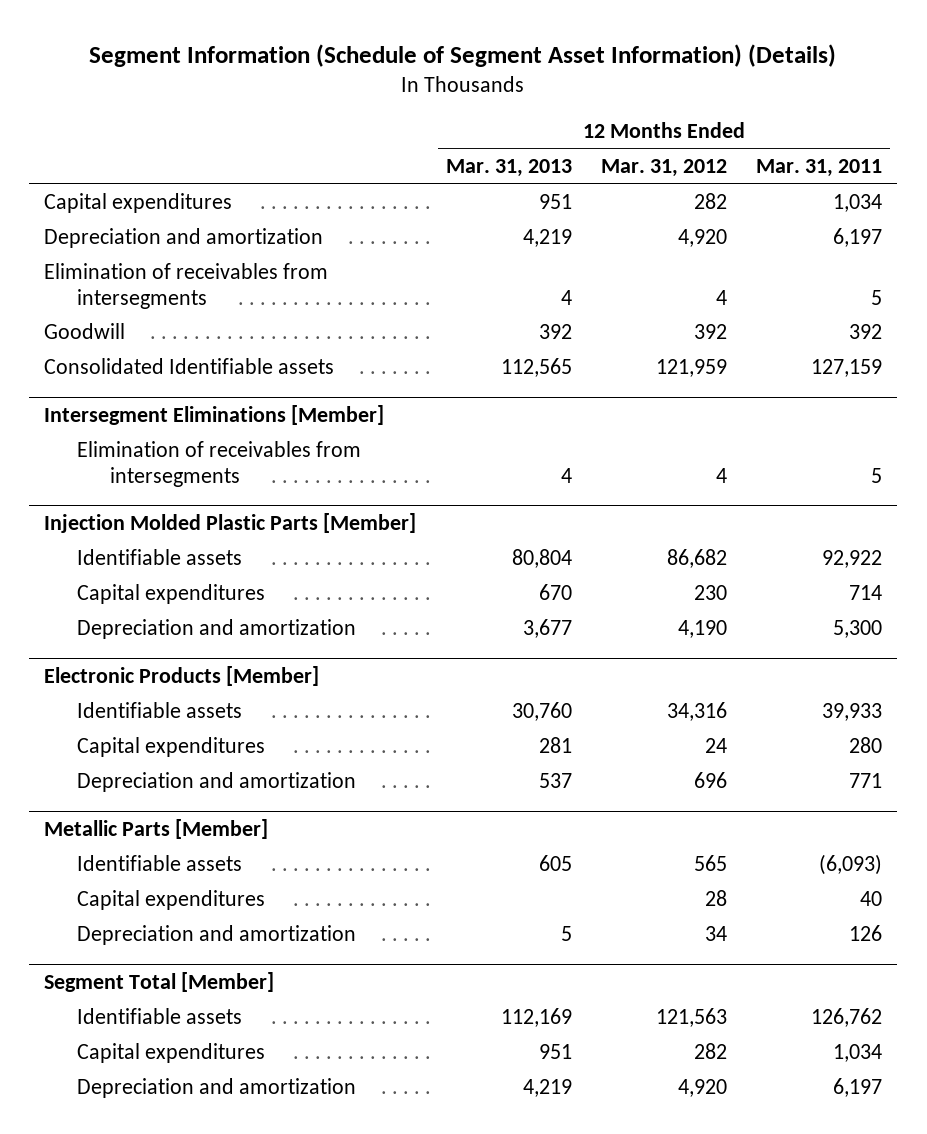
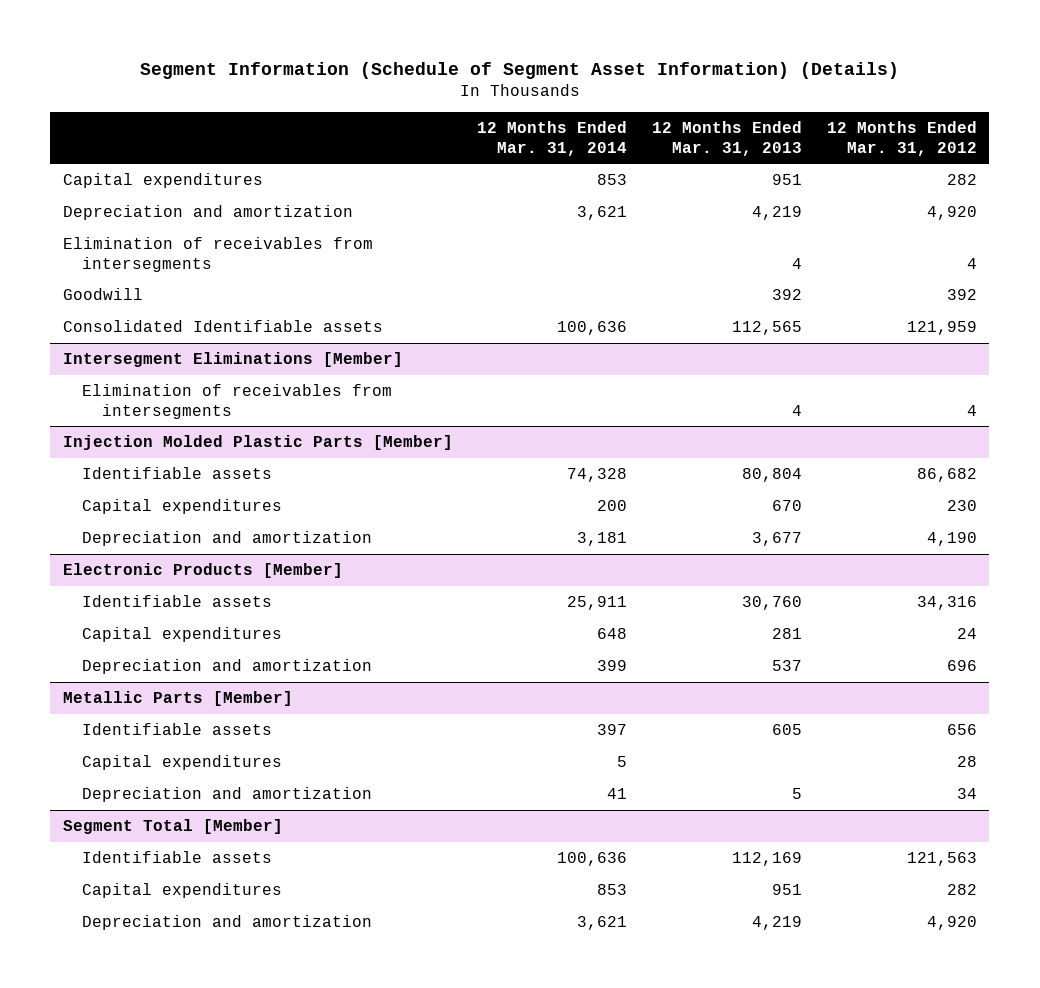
- | 12 Months Ended Mar. 31, 2013 | 12 Months Ended Mar. 31, 2012 | 12 Months Ended Mar. 31, 2011
+ | 12 Months Ended Mar. 31, 2014 | 12 Months Ended Mar. 31, 2013 | 12 Months Ended Mar. 31, 2012
@ Metallic Parts [Member]
- Identifiable assets | 605 | 565 | (6,093)
+ Identifiable assets | 397 | 605 | 656

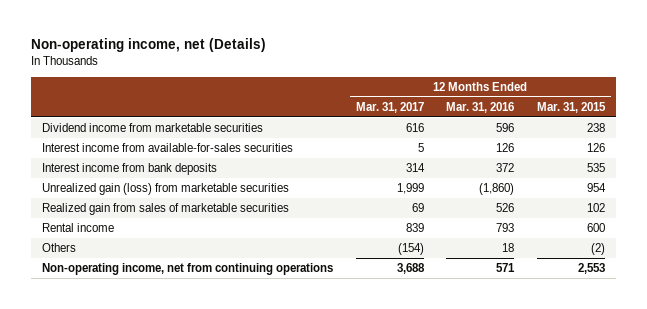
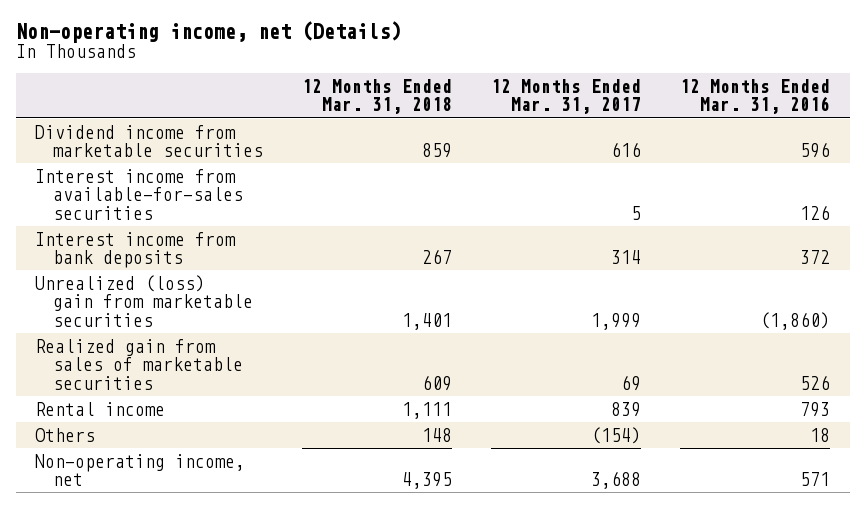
- | 12 Months Ended Mar. 31, 2017 | 12 Months Ended Mar. 31, 2016 | 12 Months Ended Mar. 31, 2015
+ | 12 Months Ended Mar. 31, 2018 | 12 Months Ended Mar. 31, 2017 | 12 Months Ended Mar. 31, 2016
- Unrealized gain (loss) from marketable securities | 1,999 | (1,860) | 954
+ Unrealized (loss) gain from marketable securities | 1,401 | 1,999 | (1,860)
- Non-operating income, net from continuing operations | 3,688 | 571 | 2,553
+ Non-operating income, net | 4,395 | 3,688 | 571

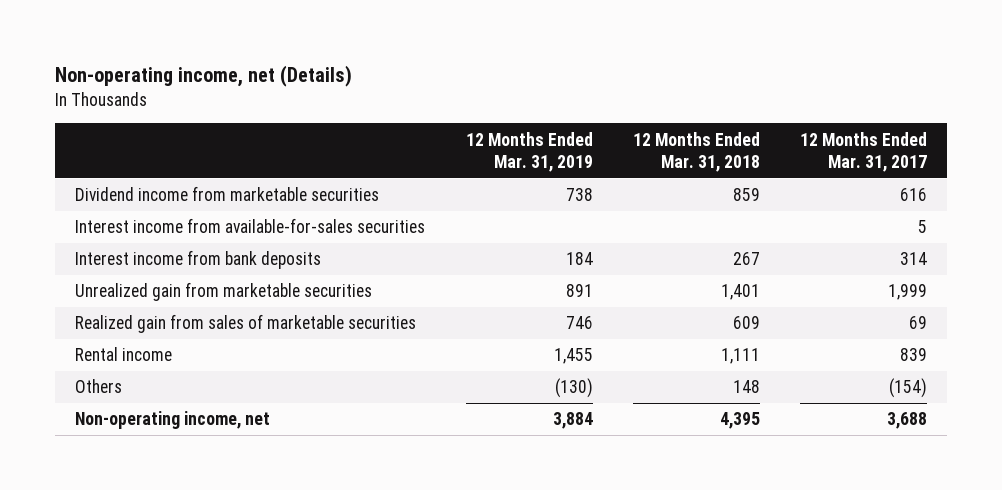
- | 12 Months Ended Mar. 31, 2018 | 12 Months Ended Mar. 31, 2017 | 12 Months Ended Mar. 31, 2016
+ | 12 Months Ended Mar. 31, 2019 | 12 Months Ended Mar. 31, 2018 | 12 Months Ended Mar. 31, 2017
- Unrealized (loss) gain from marketable securities | 1,401 | 1,999 | (1,860)
+ Unrealized gain from marketable securities | 891 | 1,401 | 1,999

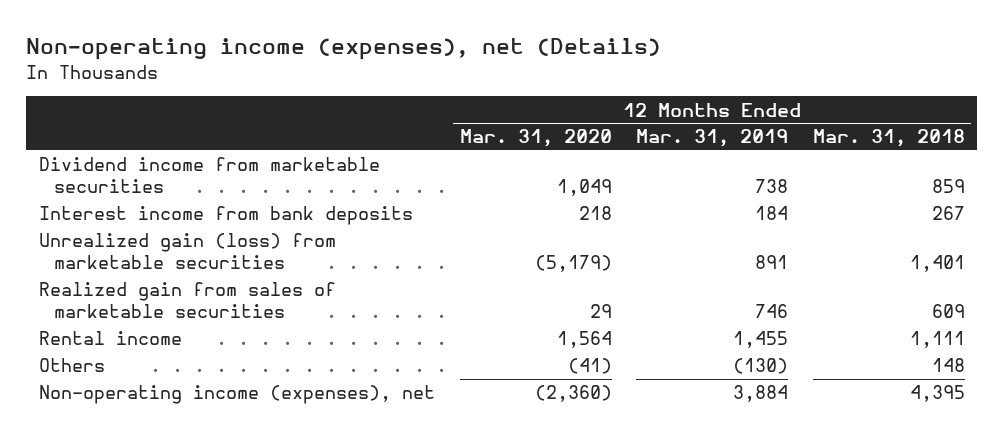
- Non-operating income, net (Details)
+ Non-operating income (expenses), net (Details)
- | 12 Months Ended Mar. 31, 2019 | 12 Months Ended Mar. 31, 2018 | 12 Months Ended Mar. 31, 2017
+ | 12 Months Ended Mar. 31, 2020 | 12 Months Ended Mar. 31, 2019 | 12 Months Ended Mar. 31, 2018
- Interest income from available-for-sales securities | | | 5
- Unrealized gain from marketable securities | 891 | 1,401 | 1,999
+ Unrealized gain (loss) from marketable securities | (5,179) | 891 | 1,401
- Non-operating income, net | 3,884 | 4,395 | 3,688
+ Non-operating income (expenses), net | (2,360) | 3,884 | 4,395

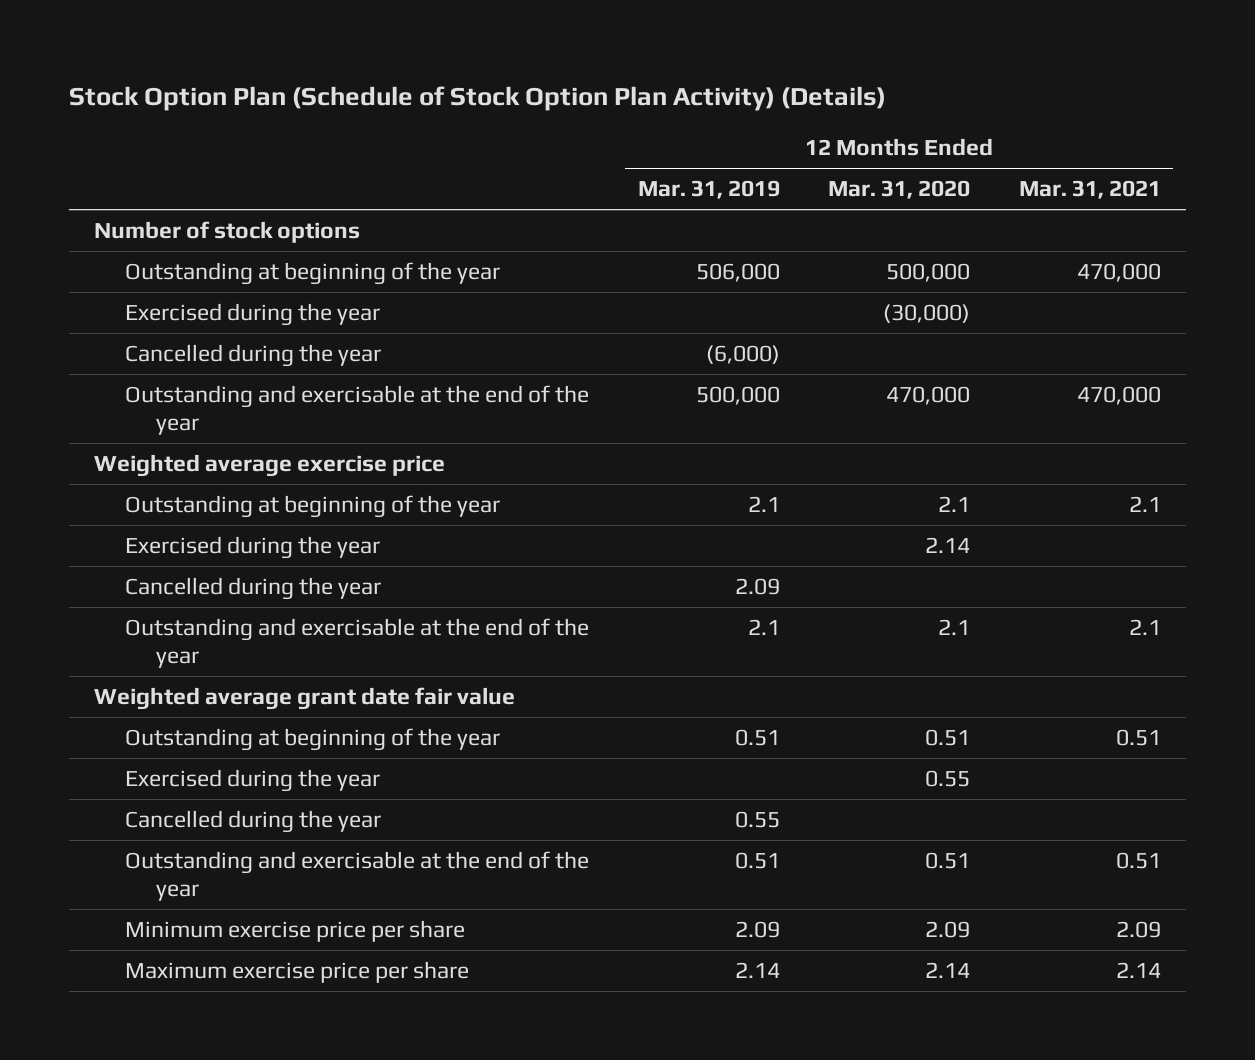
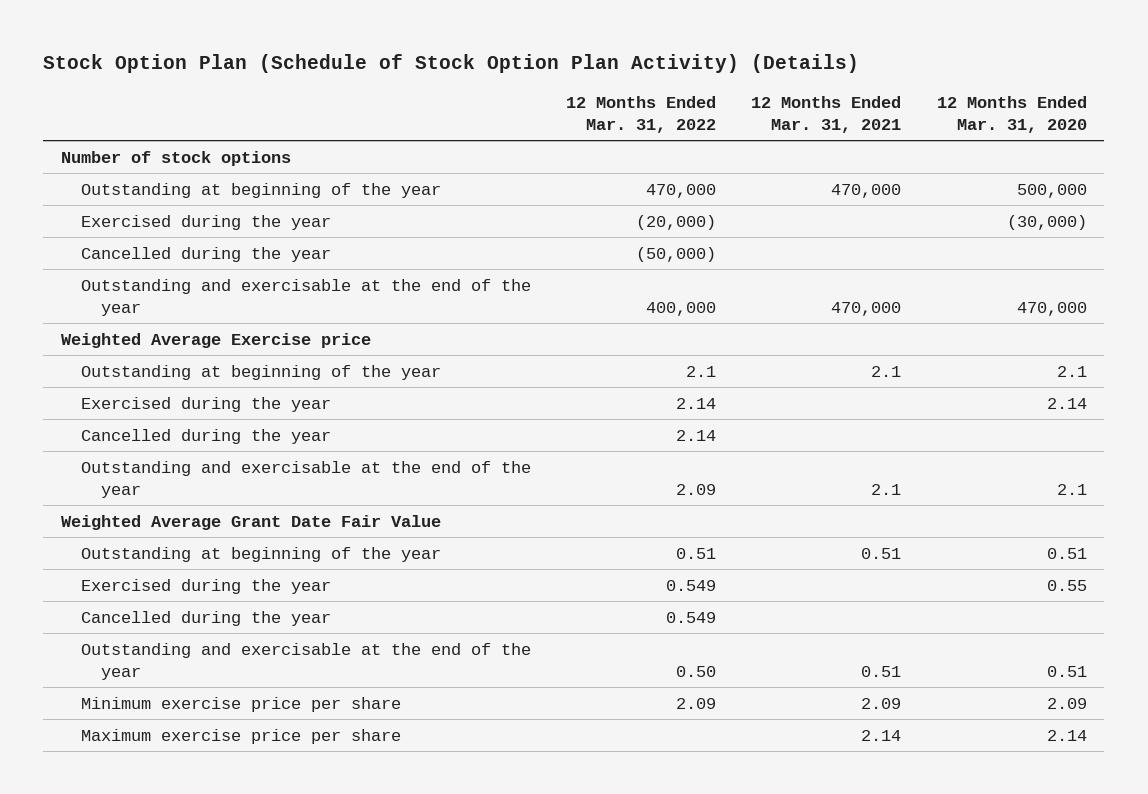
- | 12 Months Ended Mar. 31, 2019 | 12 Months Ended Mar. 31, 2020 | 12 Months Ended Mar. 31, 2021
+ | 12 Months Ended Mar. 31, 2022 | 12 Months Ended Mar. 31, 2021 | 12 Months Ended Mar. 31, 2020
- Weighted average exercise price
+ Weighted Average Exercise price
- Weighted average grant date fair value
+ Weighted Average Grant Date Fair Value

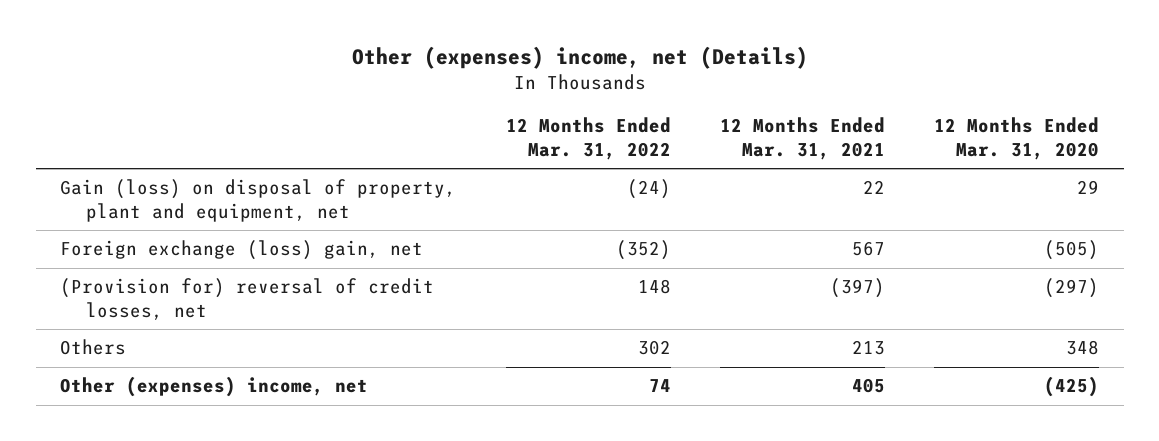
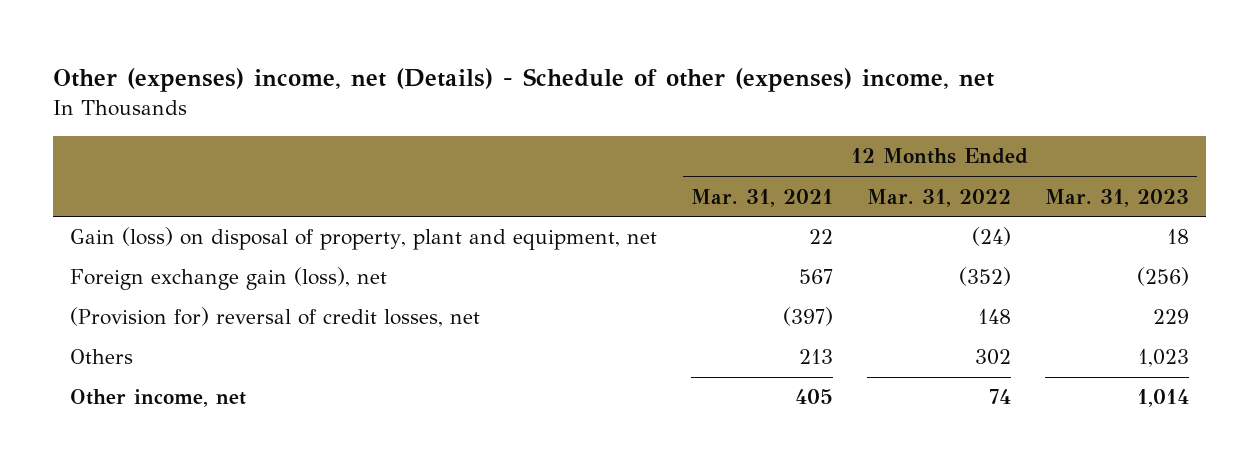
- Other (expenses) income, net (Details)
+ Other (expenses) income, net (Details) - Schedule of other (expenses) income, net
- | 12 Months Ended Mar. 31, 2022 | 12 Months Ended Mar. 31, 2021 | 12 Months Ended Mar. 31, 2020
+ | 12 Months Ended Mar. 31, 2021 | 12 Months Ended Mar. 31, 2022 | 12 Months Ended Mar. 31, 2023
- Foreign exchange (loss) gain, net | (352) | 567 | (505)
+ Foreign exchange gain (loss), net | 567 | (352) | (256)
- Other (expenses) income, net | 74 | 405 | (425)
+ Other income, net | 405 | 74 | 1,014

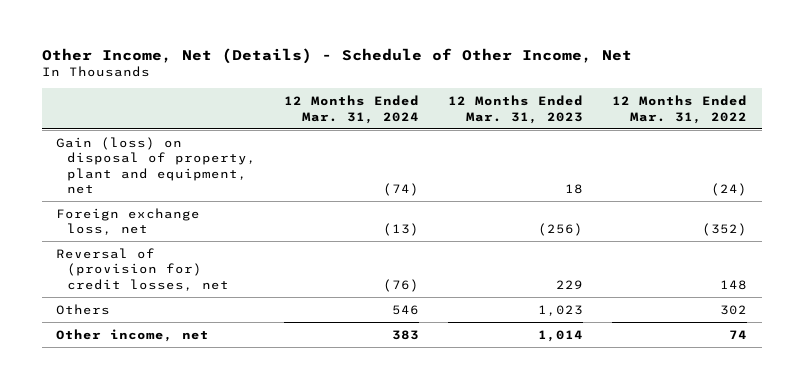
- Other (expenses) income, net (Details) - Schedule of other (expenses) income, net
+ Other Income, Net (Details) - Schedule of Other Income, Net
- | 12 Months Ended Mar. 31, 2021 | 12 Months Ended Mar. 31, 2022 | 12 Months Ended Mar. 31, 2023
+ | 12 Months Ended Mar. 31, 2024 | 12 Months Ended Mar. 31, 2023 | 12 Months Ended Mar. 31, 2022
- Foreign exchange gain (loss), net | 567 | (352) | (256)
- (Provision for) reversal of credit losses, net | (397) | 148 | 229
+ Foreign exchange loss, net | (13) | (256) | (352)
+ Reversal of (provision for) credit losses, net | (76) | 229 | 148

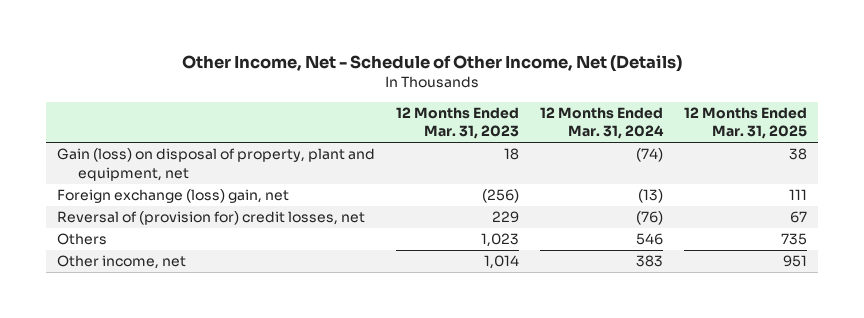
- Other Income, Net (Details) - Schedule of Other Income, Net
+ Other Income, Net - Schedule of Other Income, Net (Details)
- | 12 Months Ended Mar. 31, 2024 | 12 Months Ended Mar. 31, 2023 | 12 Months Ended Mar. 31, 2022
+ | 12 Months Ended Mar. 31, 2023 | 12 Months Ended Mar. 31, 2024 | 12 Months Ended Mar. 31, 2025
- Foreign exchange loss, net | (13) | (256) | (352)
+ Foreign exchange (loss) gain, net | (256) | (13) | 111

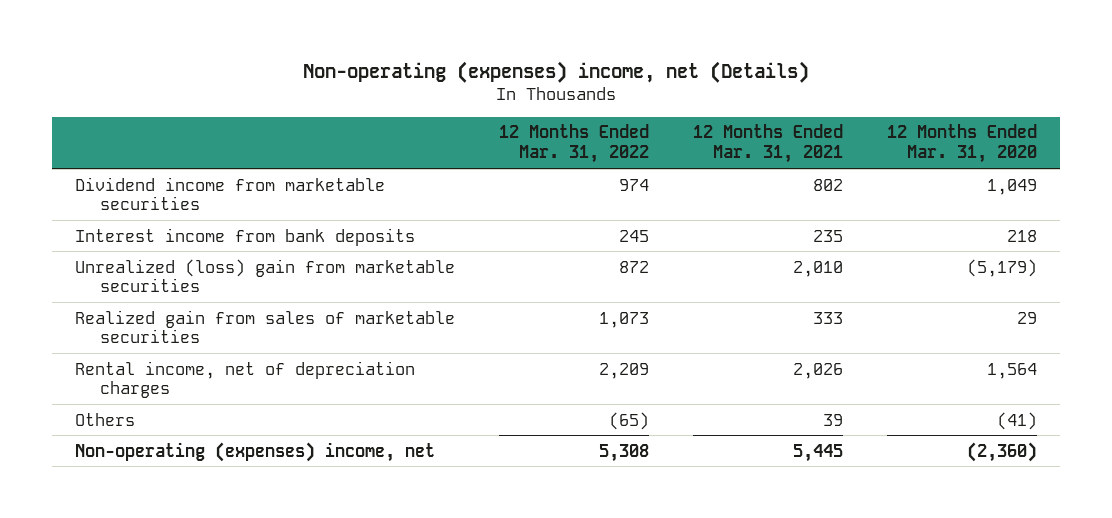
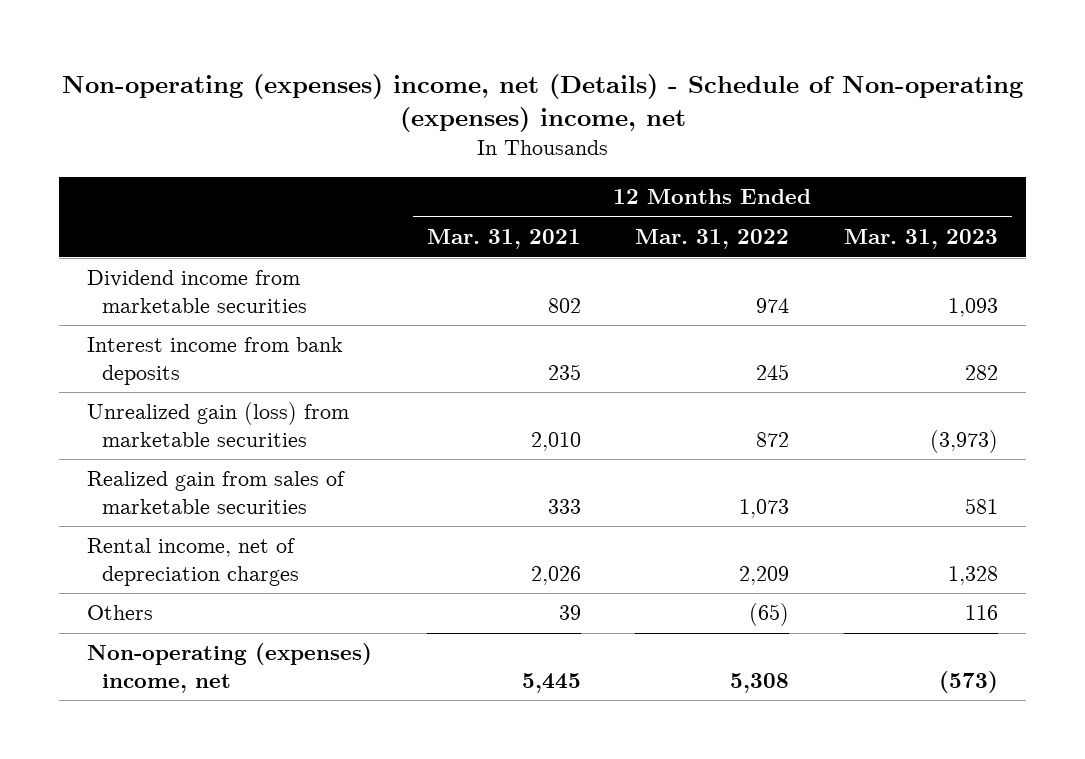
- Non-operating (expenses) income, net (Details)
+ Non-operating (expenses) income, net (Details) - Schedule of Non-operating (expenses) income, net
- | 12 Months Ended Mar. 31, 2022 | 12 Months Ended Mar. 31, 2021 | 12 Months Ended Mar. 31, 2020
+ | 12 Months Ended Mar. 31, 2021 | 12 Months Ended Mar. 31, 2022 | 12 Months Ended Mar. 31, 2023
- Unrealized (loss) gain from marketable securities | 872 | 2,010 | (5,179)
+ Unrealized gain (loss) from marketable securities | 2,010 | 872 | (3,973)

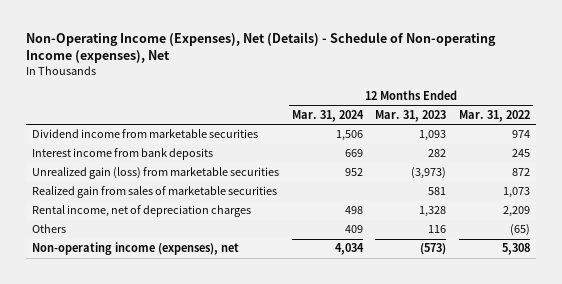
- Non-operating (expenses) income, net (Details) - Schedule of Non-operating (expenses) income, net
+ Non-Operating Income (Expenses), Net (Details) - Schedule of Non-operating Income (expenses), Net
- | 12 Months Ended Mar. 31, 2021 | 12 Months Ended Mar. 31, 2022 | 12 Months Ended Mar. 31, 2023
+ | 12 Months Ended Mar. 31, 2024 | 12 Months Ended Mar. 31, 2023 | 12 Months Ended Mar. 31, 2022
- Non-operating (expenses) income, net | 5,445 | 5,308 | (573)
+ Non-operating income (expenses), net | 4,034 | (573) | 5,308

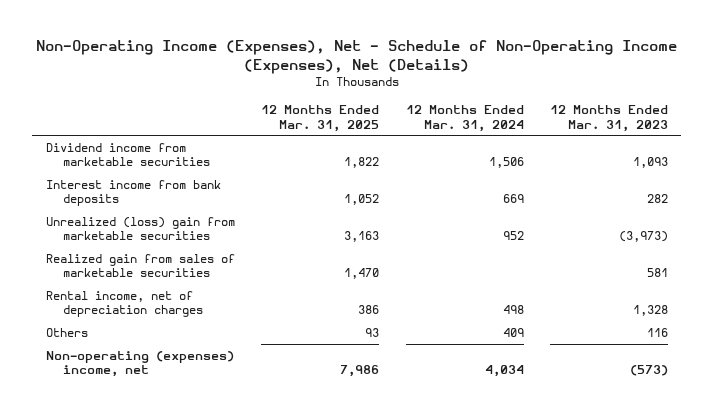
- Non-Operating Income (Expenses), Net (Details) - Schedule of Non-operating Income (expenses), Net
+ Non-Operating Income (Expenses), Net - Schedule of Non-Operating Income (Expenses), Net (Details)
- | 12 Months Ended Mar. 31, 2024 | 12 Months Ended Mar. 31, 2023 | 12 Months Ended Mar. 31, 2022
+ | 12 Months Ended Mar. 31, 2025 | 12 Months Ended Mar. 31, 2024 | 12 Months Ended Mar. 31, 2023
- Unrealized gain (loss) from marketable securities | 952 | (3,973) | 872
+ Unrealized (loss) gain from marketable securities | 3,163 | 952 | (3,973)
- Non-operating income (expenses), net | 4,034 | (573) | 5,308
+ Non-operating (expenses) income, net | 7,986 | 4,034 | (573)

